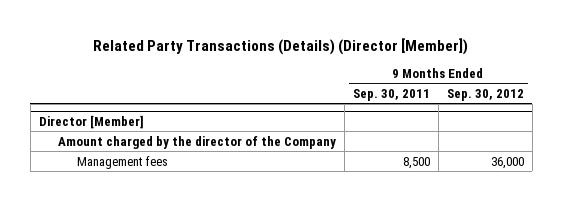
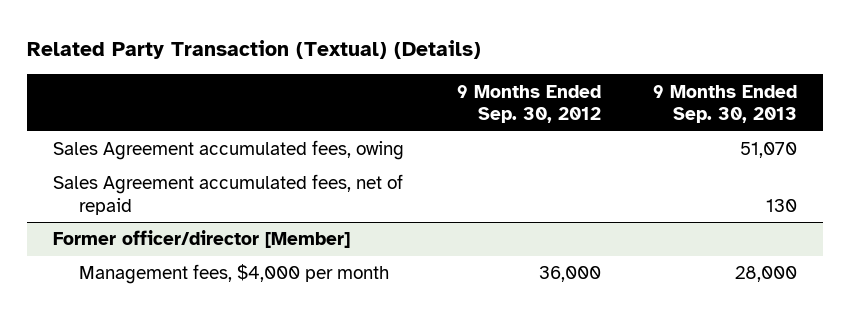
- Related Party Transactions (Details) (Director [Member])
+ Related Party Transaction (Textual) (Details)
- | 9 Months Ended Sep. 30, 2011 | 9 Months Ended Sep. 30, 2012
+ | 9 Months Ended Sep. 30, 2012 | 9 Months Ended Sep. 30, 2013
- Director [Member]
- Amount charged by the director of the Company
- Management fees | 8,500 | 36,000
+ Sales Agreement accumulated fees, owing | | 51,070
+ Sales Agreement accumulated fees, net of repaid | | 130
+ Former officer/director [Member]
+ Management fees, $4,000 per month | 36,000 | 28,000

